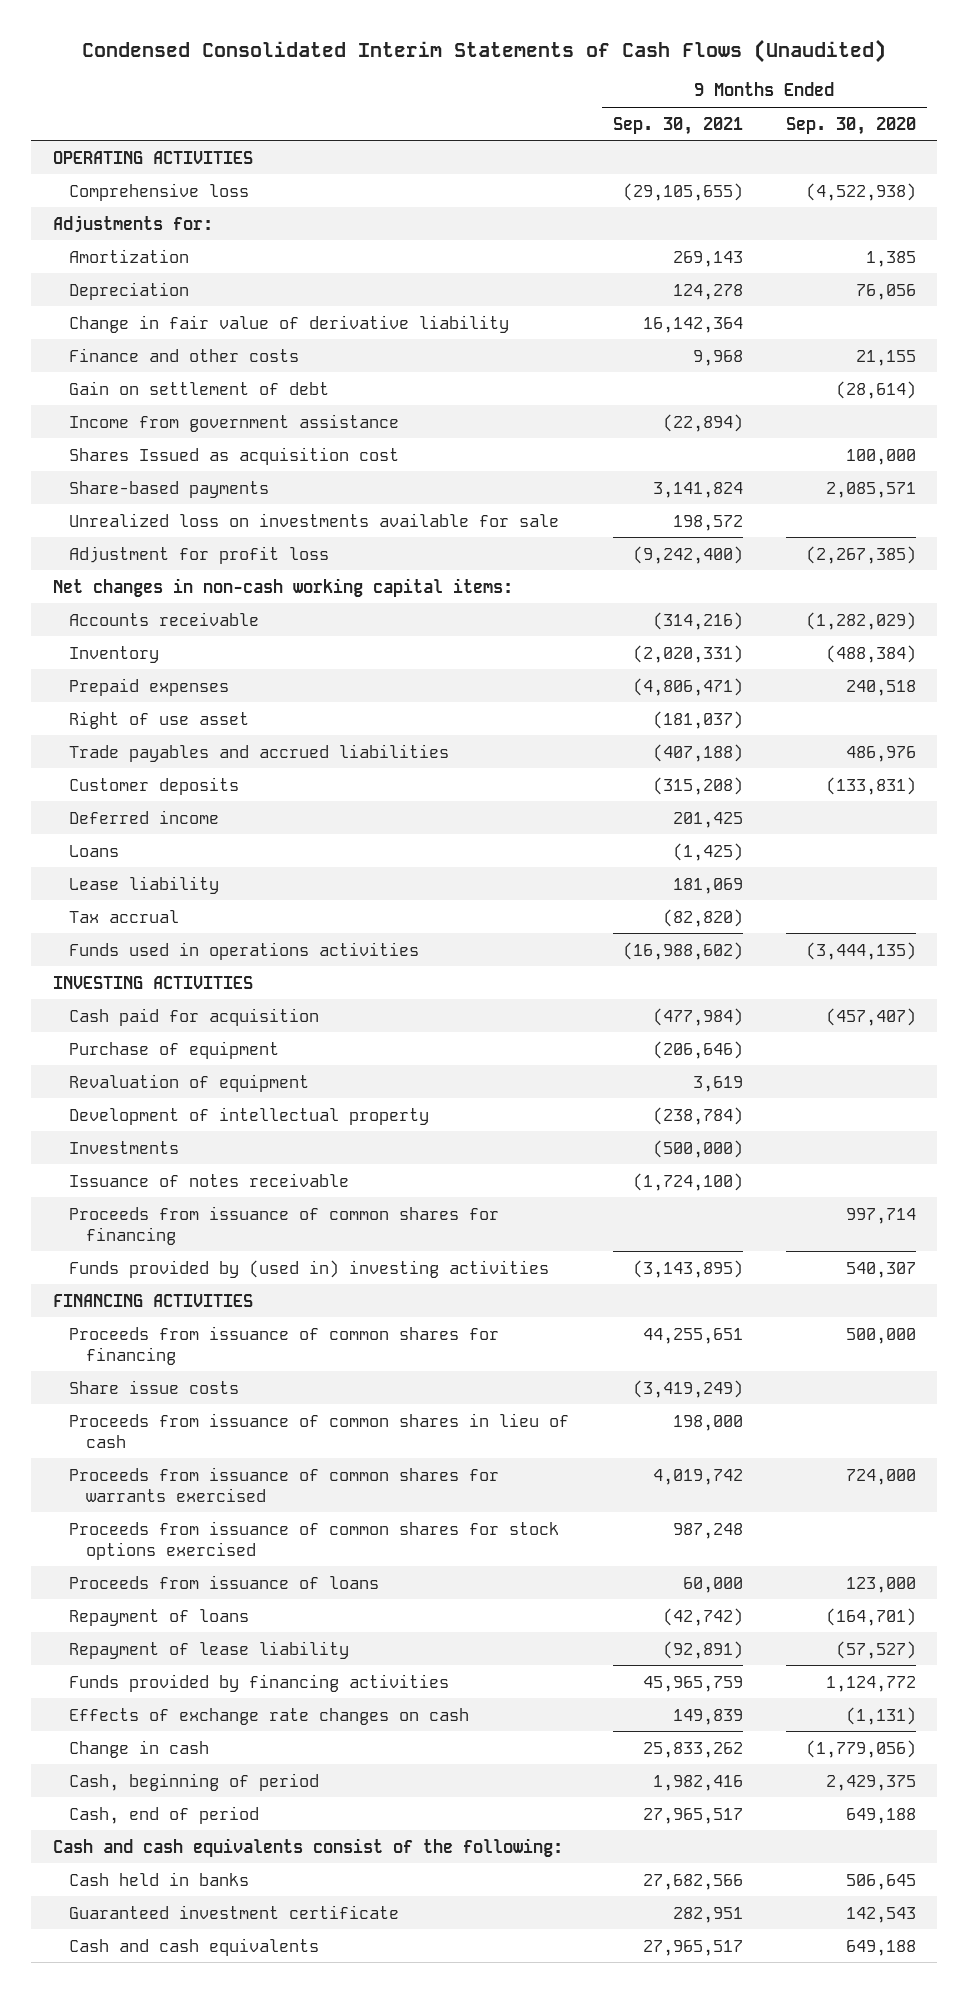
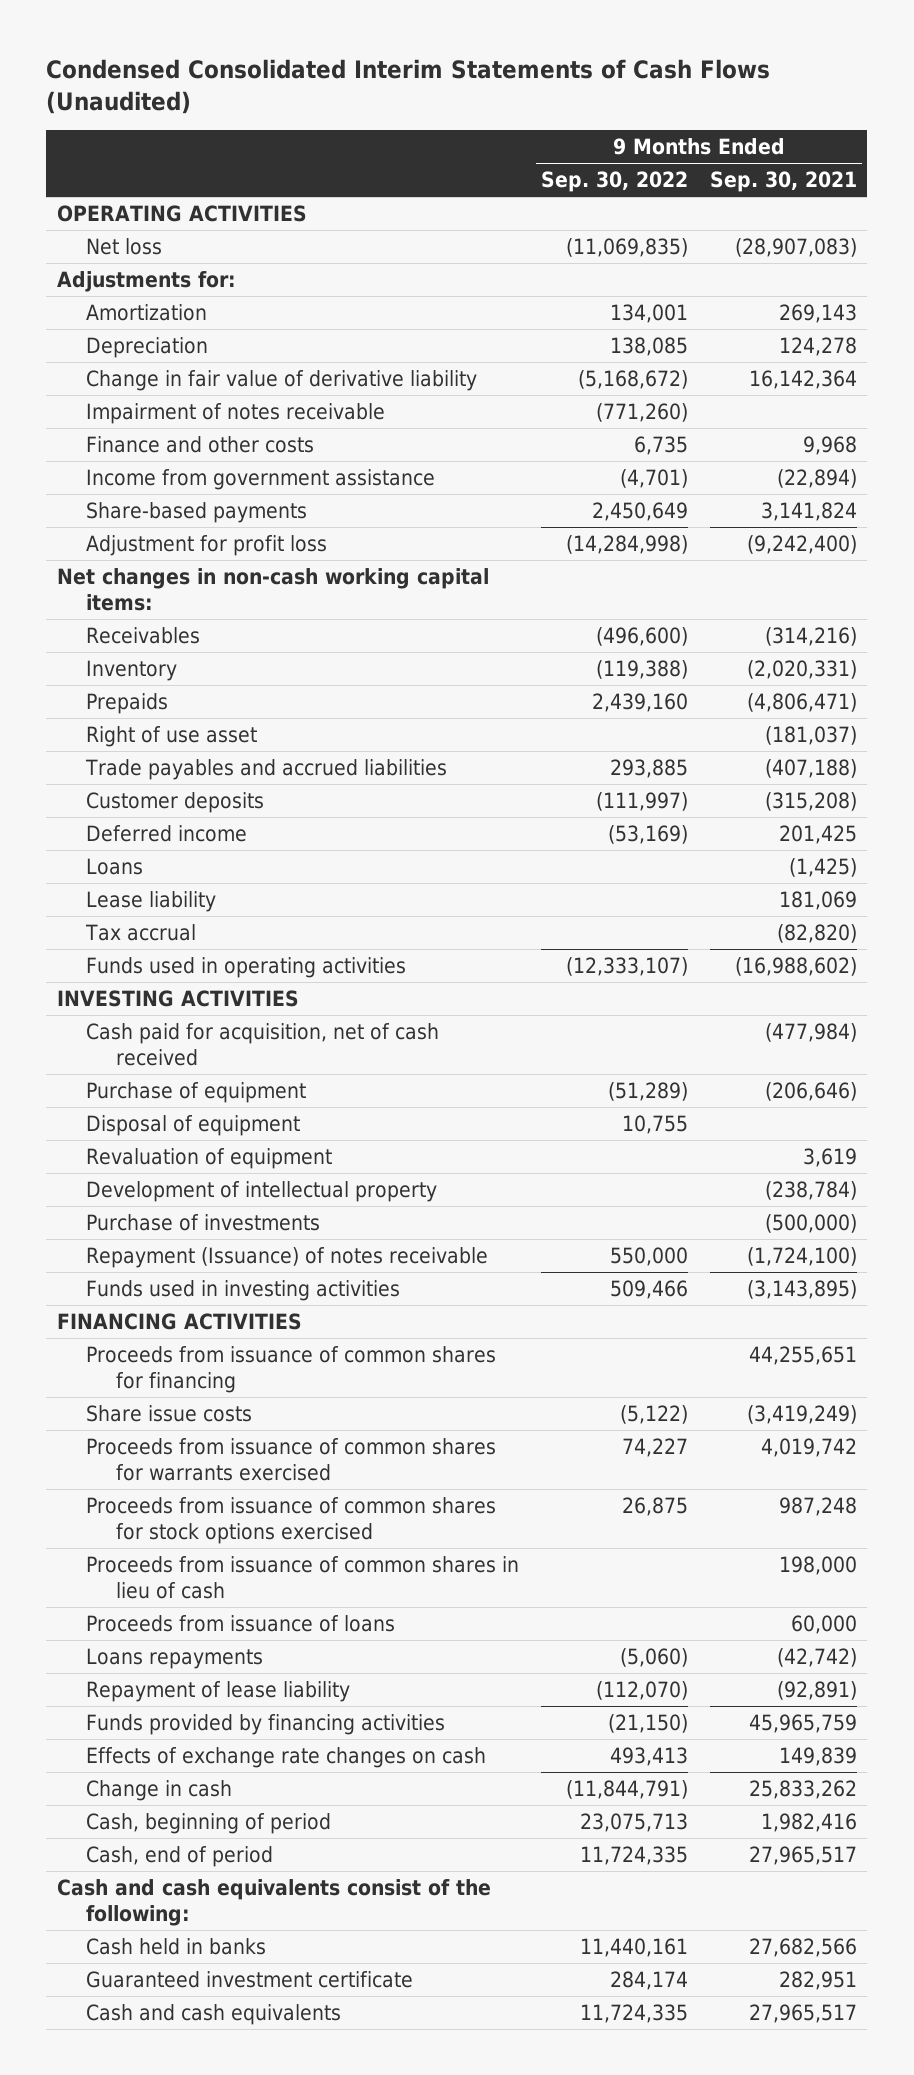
- | 9 Months Ended Sep. 30, 2021 | 9 Months Ended Sep. 30, 2020
+ | 9 Months Ended Sep. 30, 2022 | 9 Months Ended Sep. 30, 2021
- Comprehensive loss | (29,105,655) | (4,522,938)
+ Net loss | (11,069,835) | (28,907,083)
+ Impairment of notes receivable | (771,260) |
- Gain on settlement of debt | | (28,614)
- Shares Issued as acquisition cost | | 100,000
- Unrealized loss on investments available for sale | 198,572 |
- Accounts receivable | (314,216) | (1,282,029)
+ Receivables | (496,600) | (314,216)
- Prepaid expenses | (4,806,471) | 240,518
+ Prepaids | 2,439,160 | (4,806,471)
- Funds used in operations activities | (16,988,602) | (3,444,135)
+ Funds used in operating activities | (12,333,107) | (16,988,602)
- Cash paid for acquisition | (477,984) | (457,407)
+ Cash paid for acquisition, net of cash received | | (477,984)
+ Disposal of equipment | 10,755 |
- Investments | (500,000) |
- Issuance of notes receivable | (1,724,100) |
- Proceeds from issuance of common shares for financing | | 997,714
- Funds provided by (used in) investing activities | (3,143,895) | 540,307
+ Purchase of investments | | (500,000)
+ Repayment (Issuance) of notes receivable | 550,000 | (1,724,100)
+ Funds used in investing activities | 509,466 | (3,143,895)
moved down: Proceeds from issuance of common shares in lieu of cash | | 198,000
- Repayment of loans | (42,742) | (164,701)
+ Loans repayments | (5,060) | (42,742)

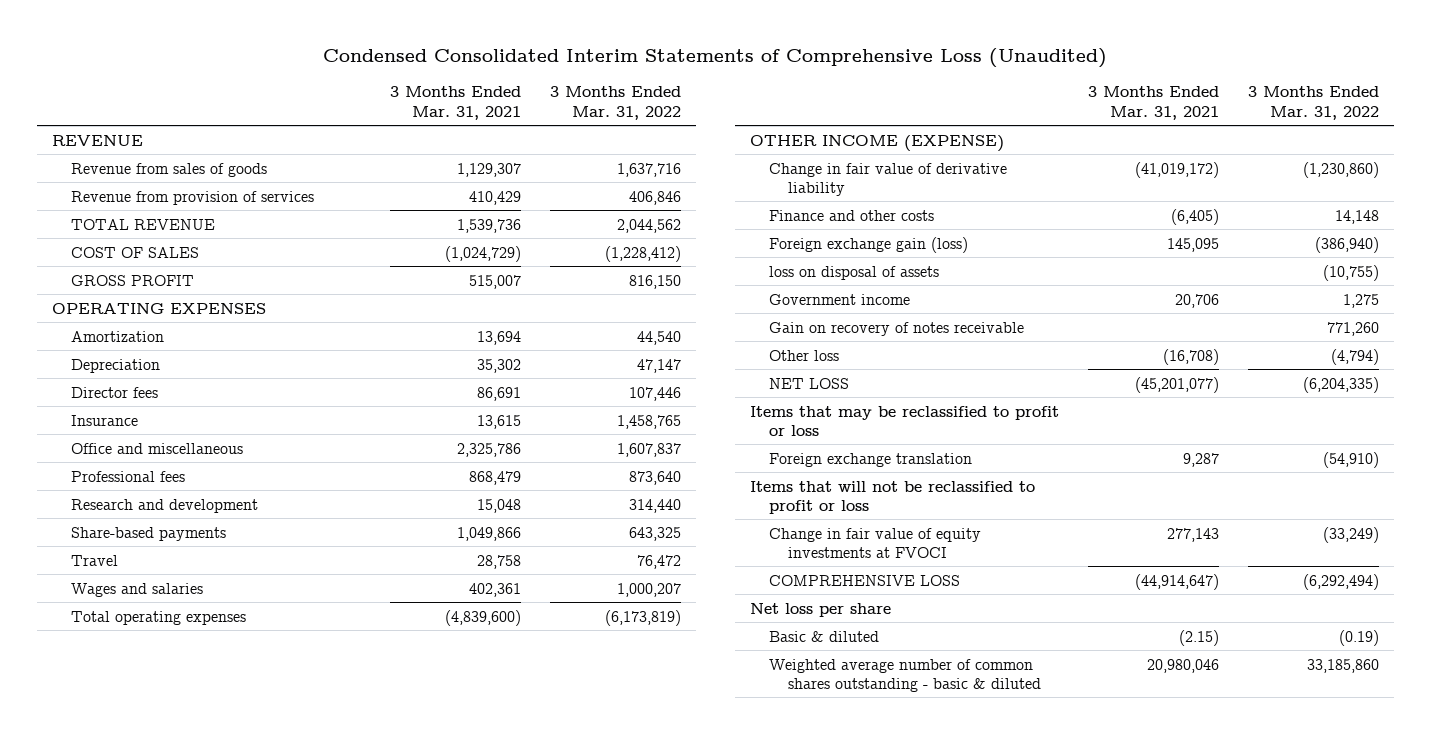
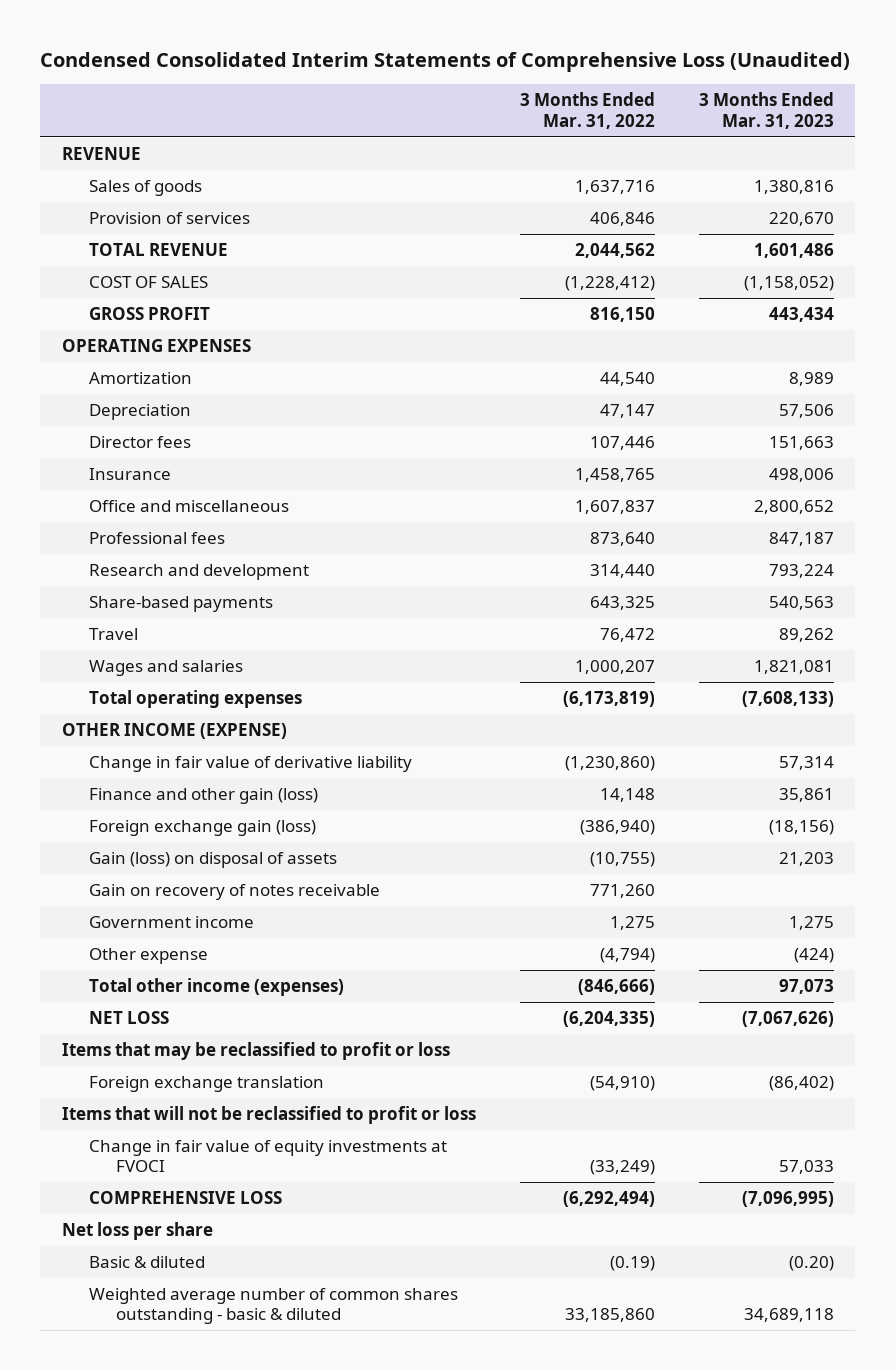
- | 3 Months Ended Mar. 31, 2021 | 3 Months Ended Mar. 31, 2022
+ | 3 Months Ended Mar. 31, 2022 | 3 Months Ended Mar. 31, 2023
- Revenue from sales of goods | 1,129,307 | 1,637,716
- Revenue from provision of services | 410,429 | 406,846
+ Sales of goods | 1,637,716 | 1,380,816
+ Provision of services | 406,846 | 220,670
- Finance and other costs | (6,405) | 14,148
+ Finance and other gain (loss) | 14,148 | 35,861
- loss on disposal of assets | | (10,755)
+ Gain (loss) on disposal of assets | (10,755) | 21,203
- Other loss | (16,708) | (4,794)
moved down: Government income | 1,275 | 1,275
+ Other expense | (4,794) | (424)
+ Total other income (expenses) | (846,666) | 97,073

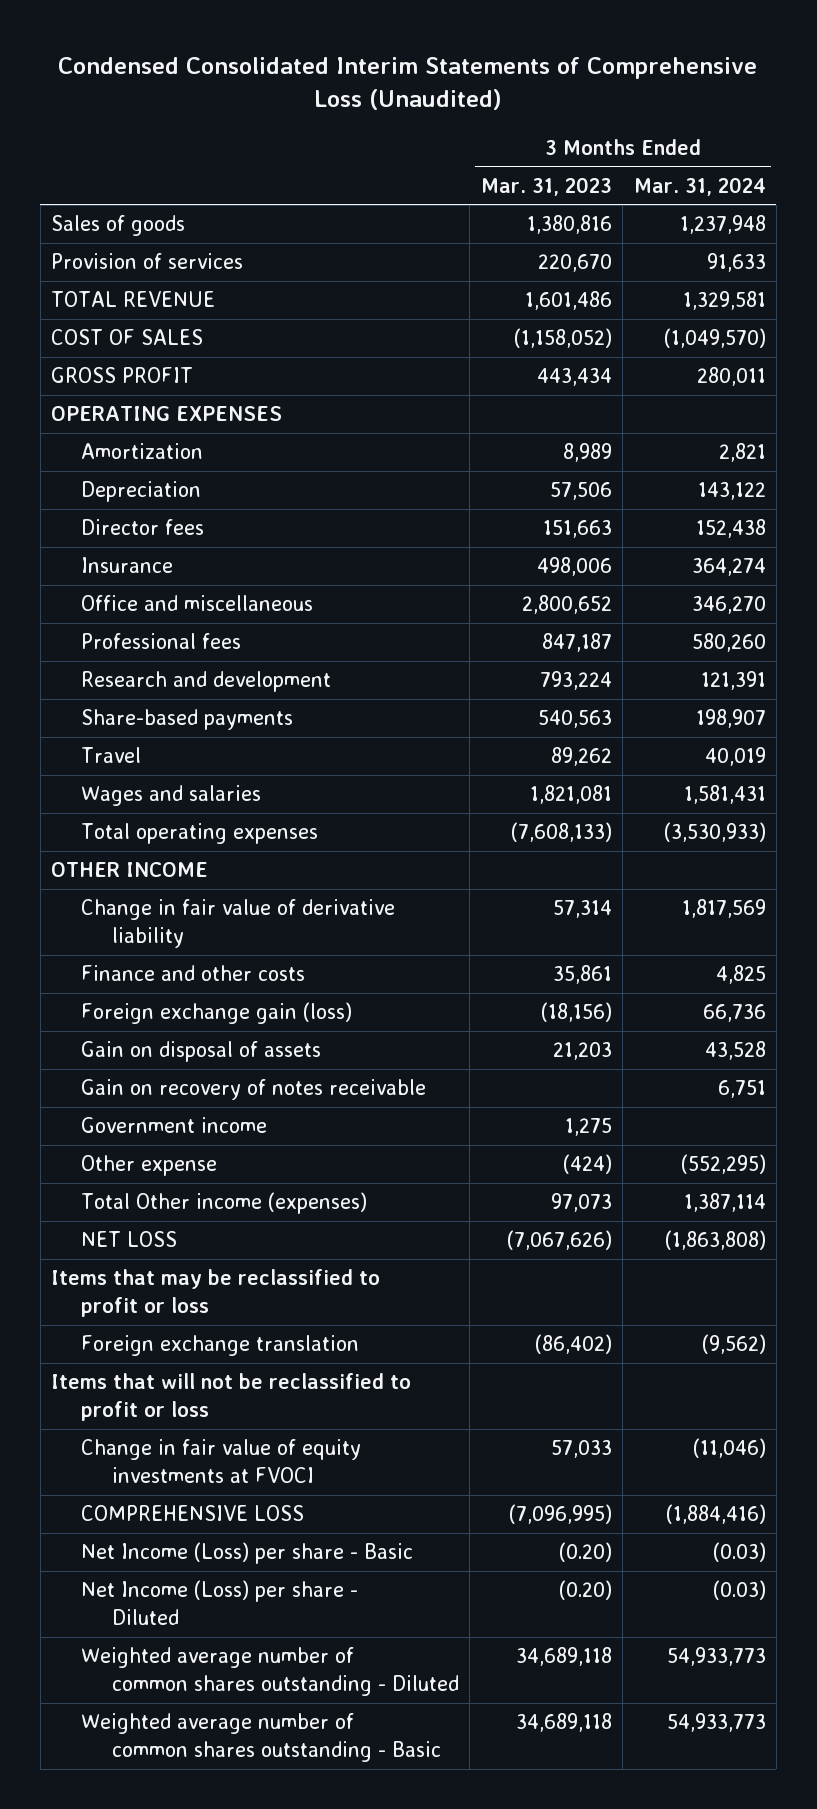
- | 3 Months Ended Mar. 31, 2022 | 3 Months Ended Mar. 31, 2023
+ | 3 Months Ended Mar. 31, 2023 | 3 Months Ended Mar. 31, 2024
- REVENUE
- OTHER INCOME (EXPENSE)
+ OTHER INCOME
- Finance and other gain (loss) | 14,148 | 35,861
+ Finance and other costs | 35,861 | 4,825
- Gain (loss) on disposal of assets | (10,755) | 21,203
+ Gain on disposal of assets | 21,203 | 43,528
- Total other income (expenses) | (846,666) | 97,073
+ Total Other income (expenses) | 97,073 | 1,387,114
- Net loss per share
- Basic & diluted | (0.19) | (0.20)
- Weighted average number of common shares outstanding - basic & diluted | 33,185,860 | 34,689,118
+ Net Income (Loss) per share - Basic | (0.20) | (0.03)
+ Net Income (Loss) per share - Diluted | (0.20) | (0.03)
+ Weighted average number of common shares outstanding - Diluted | 34,689,118 | 54,933,773
+ Weighted average number of common shares outstanding - Basic | 34,689,118 | 54,933,773

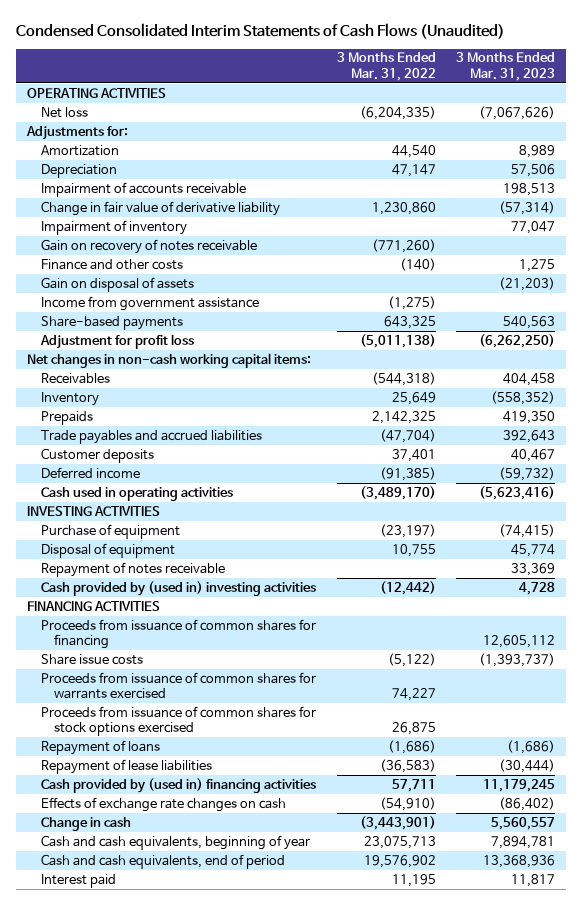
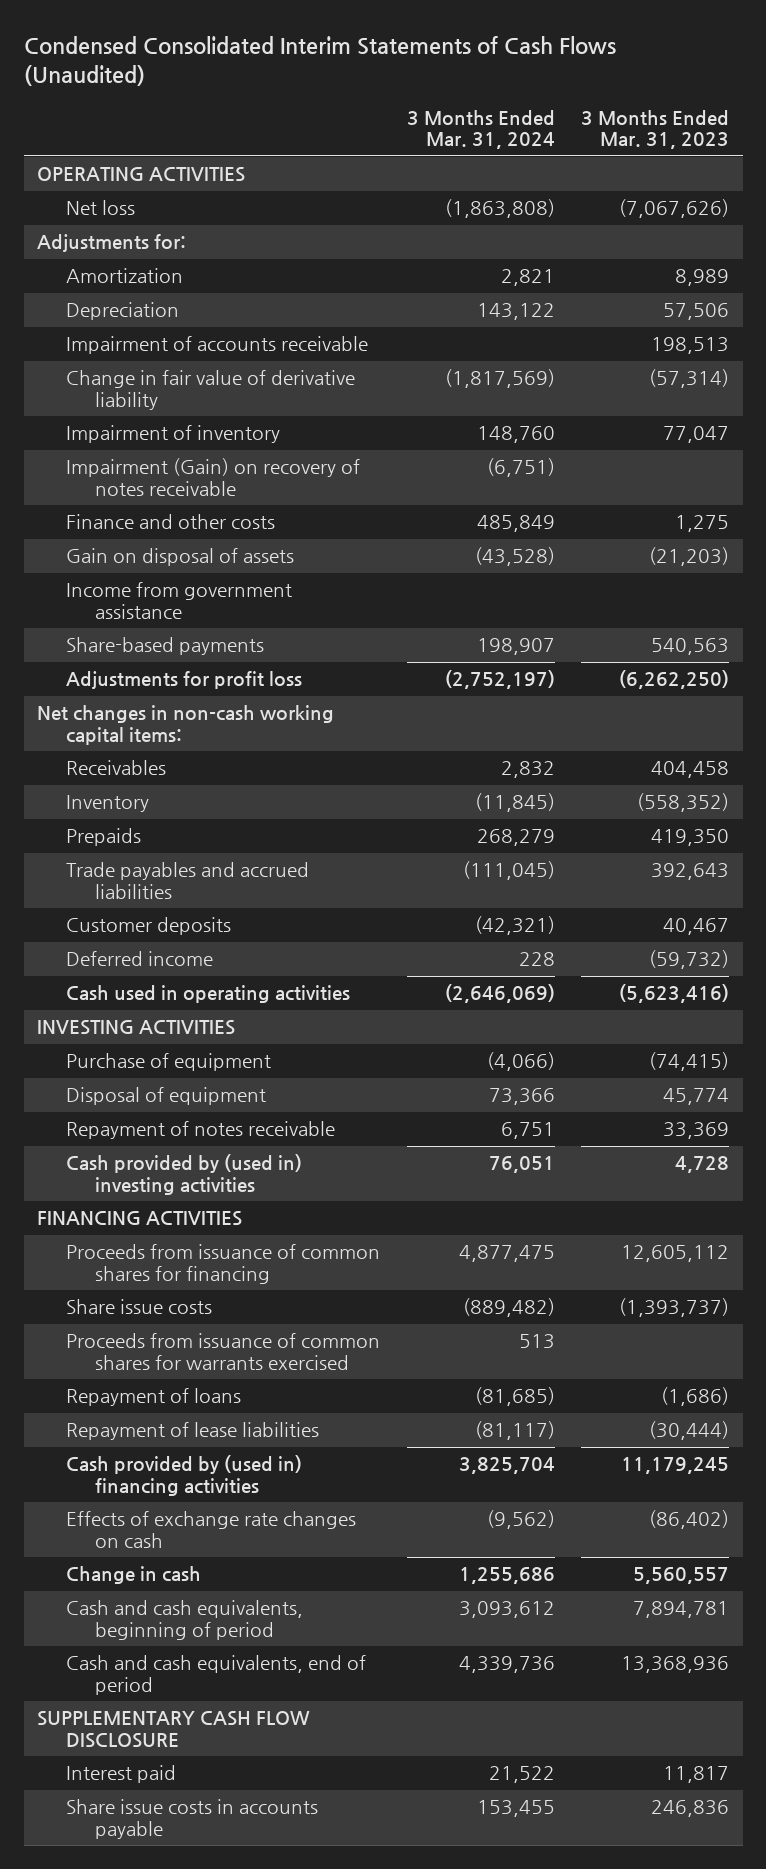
- | 3 Months Ended Mar. 31, 2022 | 3 Months Ended Mar. 31, 2023
+ | 3 Months Ended Mar. 31, 2024 | 3 Months Ended Mar. 31, 2023
- Gain on recovery of notes receivable | (771,260) |
+ Impairment (Gain) on recovery of notes receivable | (6,751) |
- Adjustment for profit loss | (5,011,138) | (6,262,250)
+ Adjustments for profit loss | (2,752,197) | (6,262,250)
- Proceeds from issuance of common shares for stock options exercised | 26,875 |
- Cash and cash equivalents, beginning of year | 23,075,713 | 7,894,781
+ Cash and cash equivalents, beginning of period | 3,093,612 | 7,894,781
+ SUPPLEMENTARY CASH FLOW DISCLOSURE
+ Share issue costs in accounts payable | 153,455 | 246,836

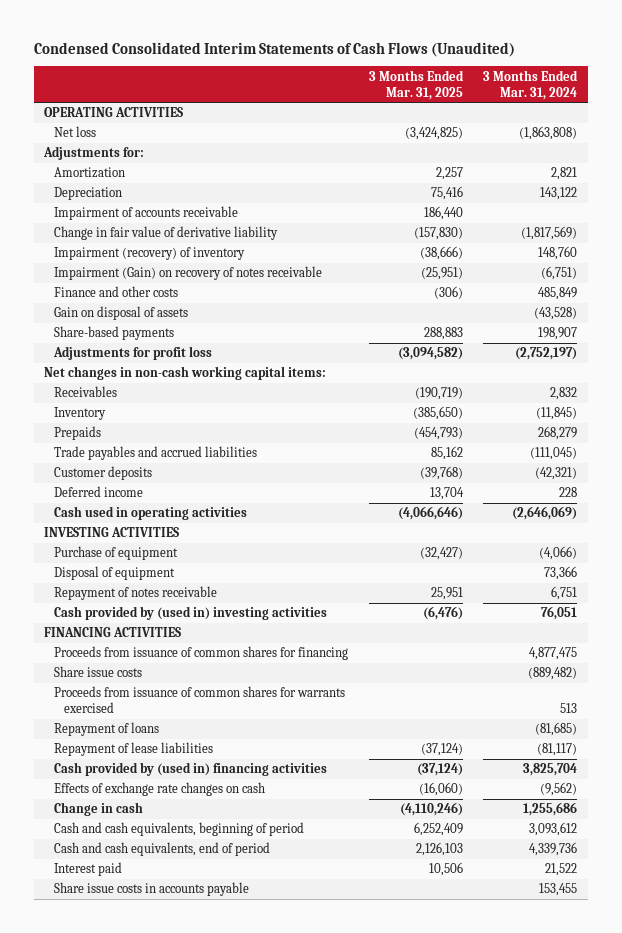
- | 3 Months Ended Mar. 31, 2024 | 3 Months Ended Mar. 31, 2023
+ | 3 Months Ended Mar. 31, 2025 | 3 Months Ended Mar. 31, 2024
- Impairment of inventory | 148,760 | 77,047
+ Impairment (recovery) of inventory | (38,666) | 148,760
- Income from government assistance
- SUPPLEMENTARY CASH FLOW DISCLOSURE

